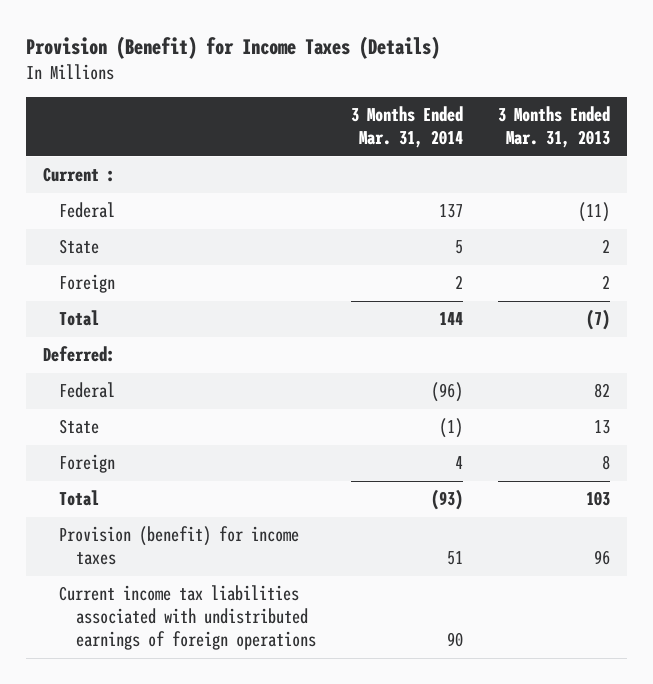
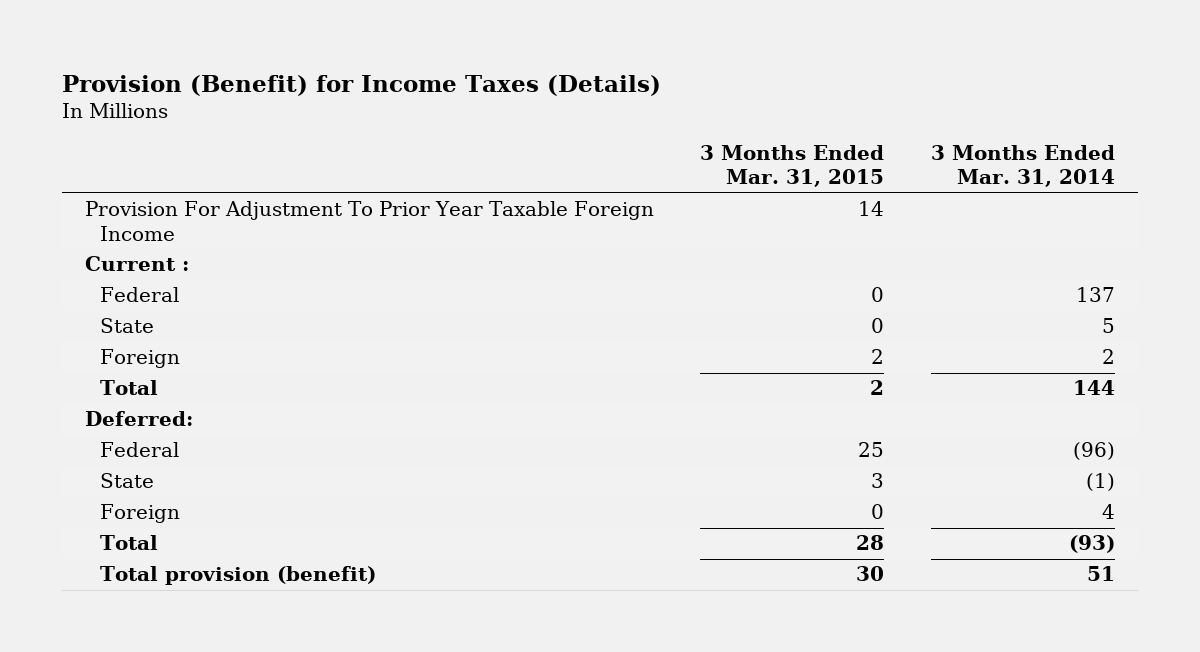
- | 3 Months Ended Mar. 31, 2014 | 3 Months Ended Mar. 31, 2013
+ | 3 Months Ended Mar. 31, 2015 | 3 Months Ended Mar. 31, 2014
+ Provision For Adjustment To Prior Year Taxable Foreign Income | 14 |
- Provision (benefit) for income taxes | 51 | 96
- Current income tax liabilities associated with undistributed earnings of foreign operations | 90 |
+ Total provision (benefit) | 30 | 51

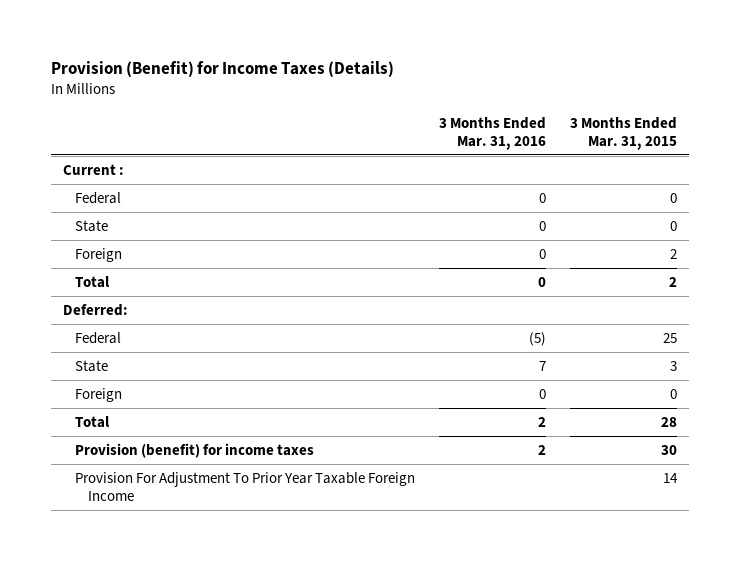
- | 3 Months Ended Mar. 31, 2015 | 3 Months Ended Mar. 31, 2014
+ | 3 Months Ended Mar. 31, 2016 | 3 Months Ended Mar. 31, 2015
- Total provision (benefit) | 30 | 51
+ Provision (benefit) for income taxes | 2 | 30
moved down: Provision For Adjustment To Prior Year Taxable Foreign Income | | 14

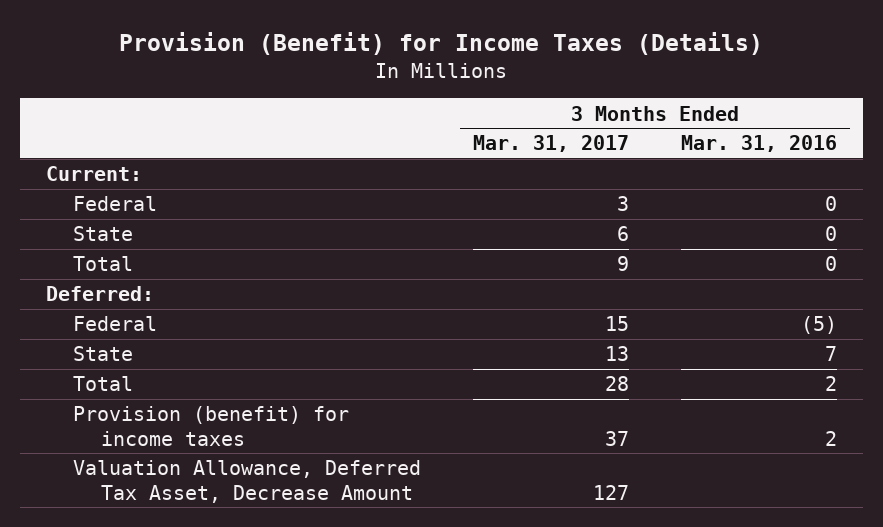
- | 3 Months Ended Mar. 31, 2016 | 3 Months Ended Mar. 31, 2015
+ | 3 Months Ended Mar. 31, 2017 | 3 Months Ended Mar. 31, 2016
- Current :
+ Current:
- Foreign | 0 | 2
- Foreign | 0 | 0
- Provision For Adjustment To Prior Year Taxable Foreign Income | | 14
+ Valuation Allowance, Deferred Tax Asset, Decrease Amount | 127 |

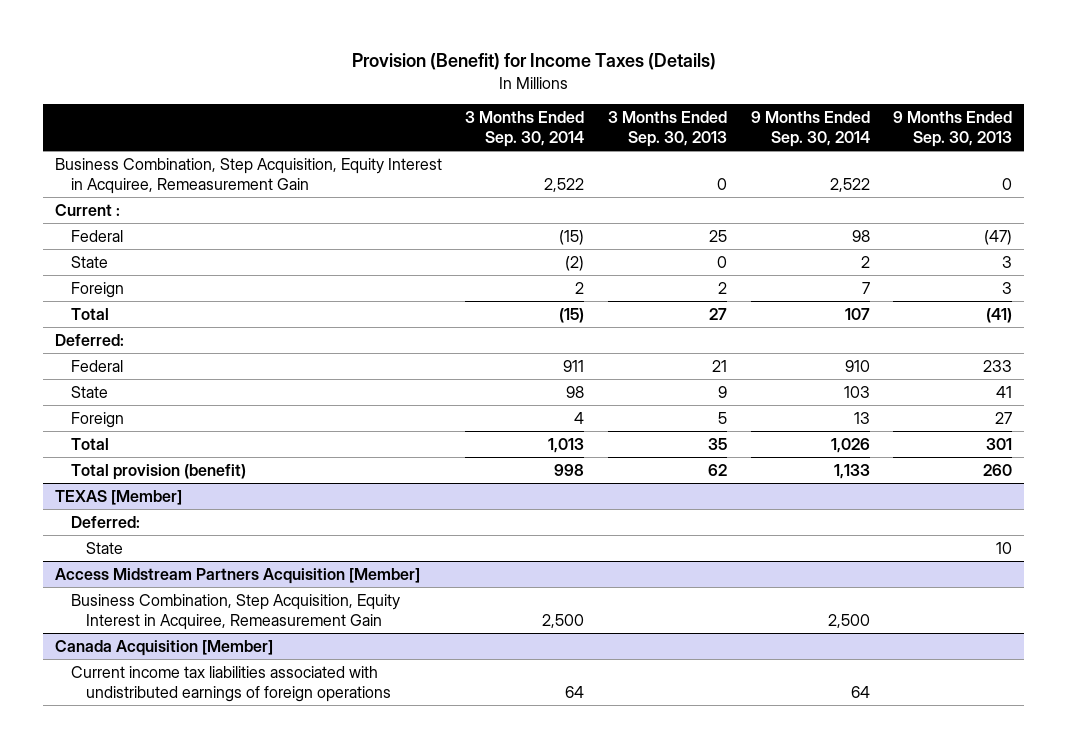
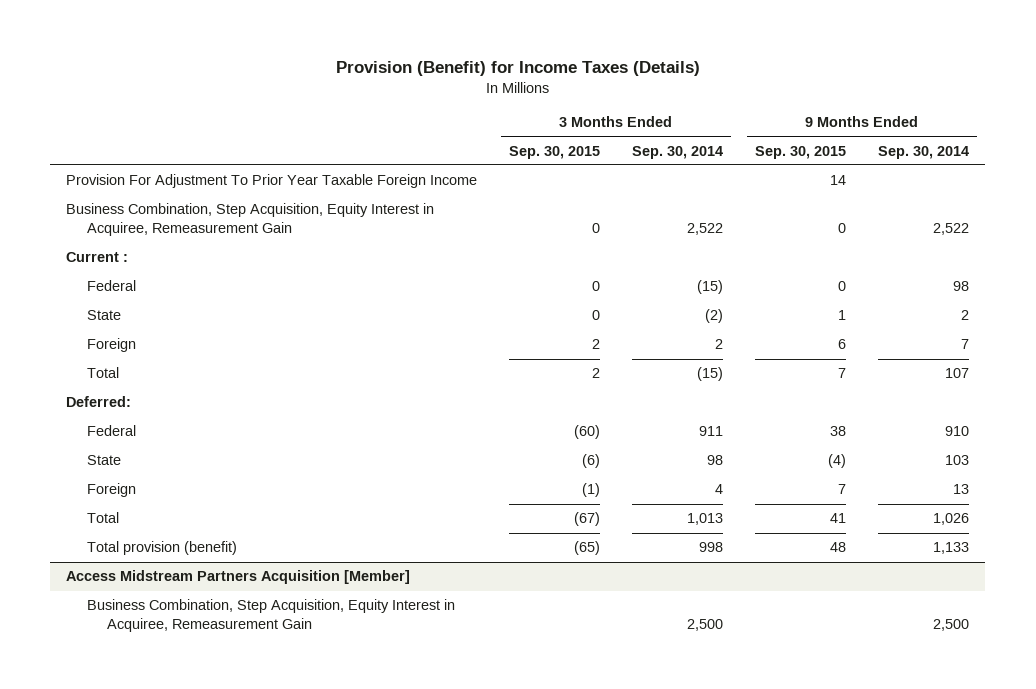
- | 3 Months Ended Sep. 30, 2014 | 3 Months Ended Sep. 30, 2013 | 9 Months Ended Sep. 30, 2014 | 9 Months Ended Sep. 30, 2013
+ | 3 Months Ended Sep. 30, 2015 | 3 Months Ended Sep. 30, 2014 | 9 Months Ended Sep. 30, 2015 | 9 Months Ended Sep. 30, 2014
+ Provision For Adjustment To Prior Year Taxable Foreign Income | | | 14 |
- TEXAS [Member]
- Deferred:
- State | | | | 10
- Canada Acquisition [Member]
- Current income tax liabilities associated with undistributed earnings of foreign operations | 64 | | 64 |

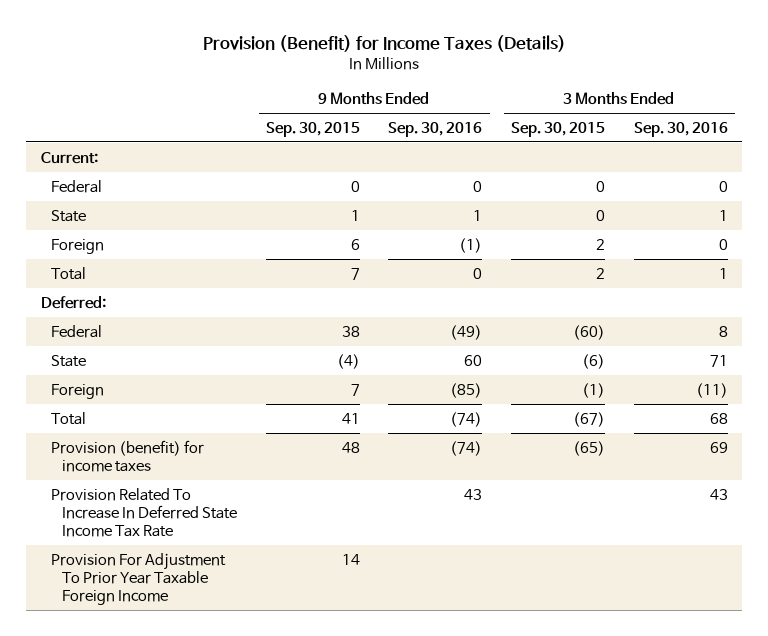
- | 3 Months Ended Sep. 30, 2015 | 3 Months Ended Sep. 30, 2014 | 9 Months Ended Sep. 30, 2015 | 9 Months Ended Sep. 30, 2014
+ | 9 Months Ended Sep. 30, 2015 | 9 Months Ended Sep. 30, 2016 | 3 Months Ended Sep. 30, 2015 | 3 Months Ended Sep. 30, 2016
- Business Combination, Step Acquisition, Equity Interest in Acquiree, Remeasurement Gain | 0 | 2,522 | 0 | 2,522
- Current :
+ Current:
- Total provision (benefit) | (65) | 998 | 48 | 1,133
- Access Midstream Partners Acquisition [Member]
- Business Combination, Step Acquisition, Equity Interest in Acquiree, Remeasurement Gain | | 2,500 | | 2,500
+ Provision (benefit) for income taxes | 48 | (74) | (65) | 69
+ Provision Related To Increase In Deferred State Income Tax Rate | | 43 | | 43
moved down: Provision For Adjustment To Prior Year Taxable Foreign Income | 14 | | |

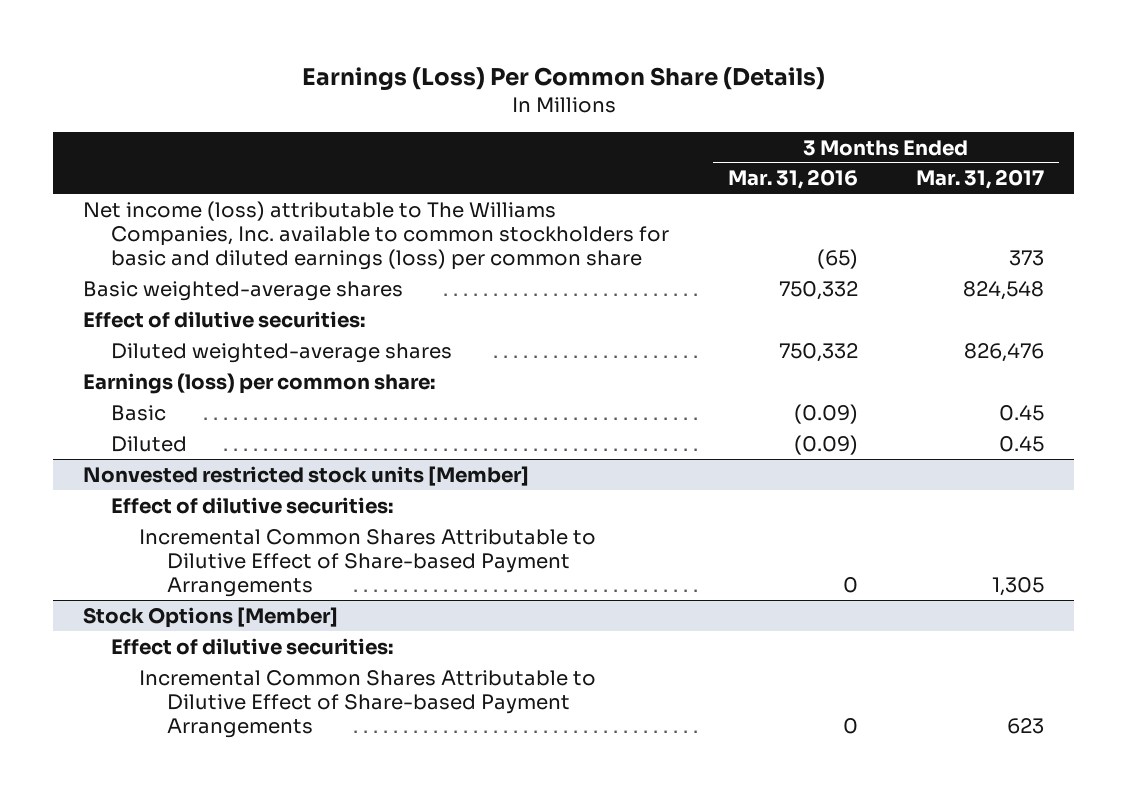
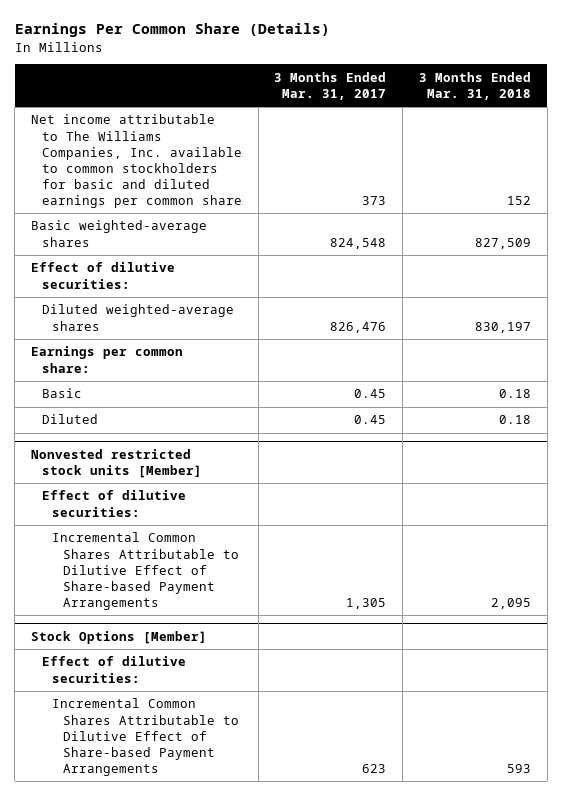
- Earnings (Loss) Per Common Share (Details)
+ Earnings Per Common Share (Details)
- | 3 Months Ended Mar. 31, 2016 | 3 Months Ended Mar. 31, 2017
+ | 3 Months Ended Mar. 31, 2017 | 3 Months Ended Mar. 31, 2018
- Net income (loss) attributable to The Williams Companies, Inc. available to common stockholders for basic and diluted earnings (loss) per common share | (65) | 373
+ Net income attributable to The Williams Companies, Inc. available to common stockholders for basic and diluted earnings per common share | 373 | 152
- Earnings (loss) per common share:
+ Earnings per common share:

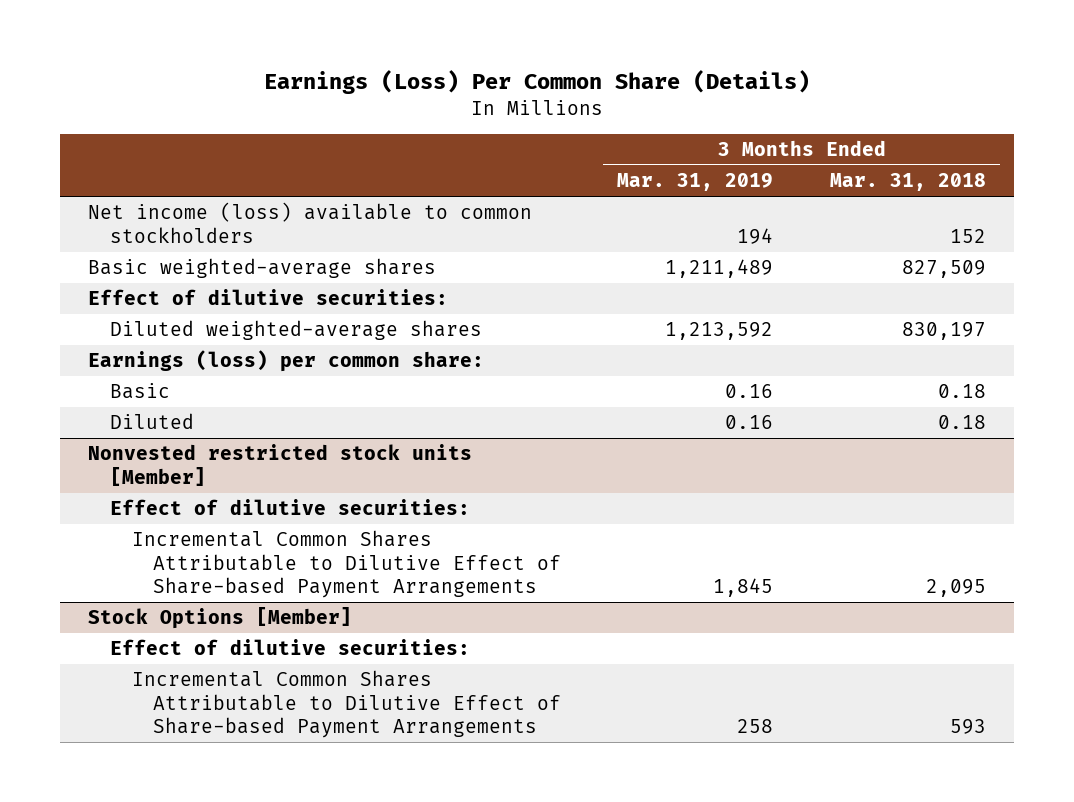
- Earnings Per Common Share (Details)
+ Earnings (Loss) Per Common Share (Details)
- | 3 Months Ended Mar. 31, 2017 | 3 Months Ended Mar. 31, 2018
+ | 3 Months Ended Mar. 31, 2019 | 3 Months Ended Mar. 31, 2018
- Net income attributable to The Williams Companies, Inc. available to common stockholders for basic and diluted earnings per common share | 373 | 152
+ Net income (loss) available to common stockholders | 194 | 152
- Earnings per common share:
+ Earnings (loss) per common share:

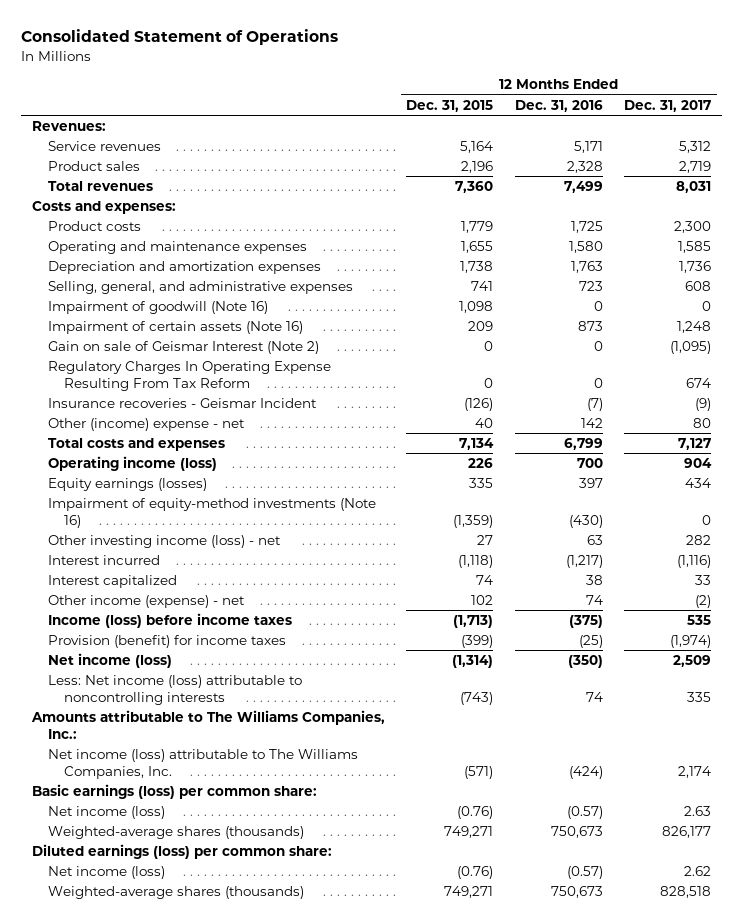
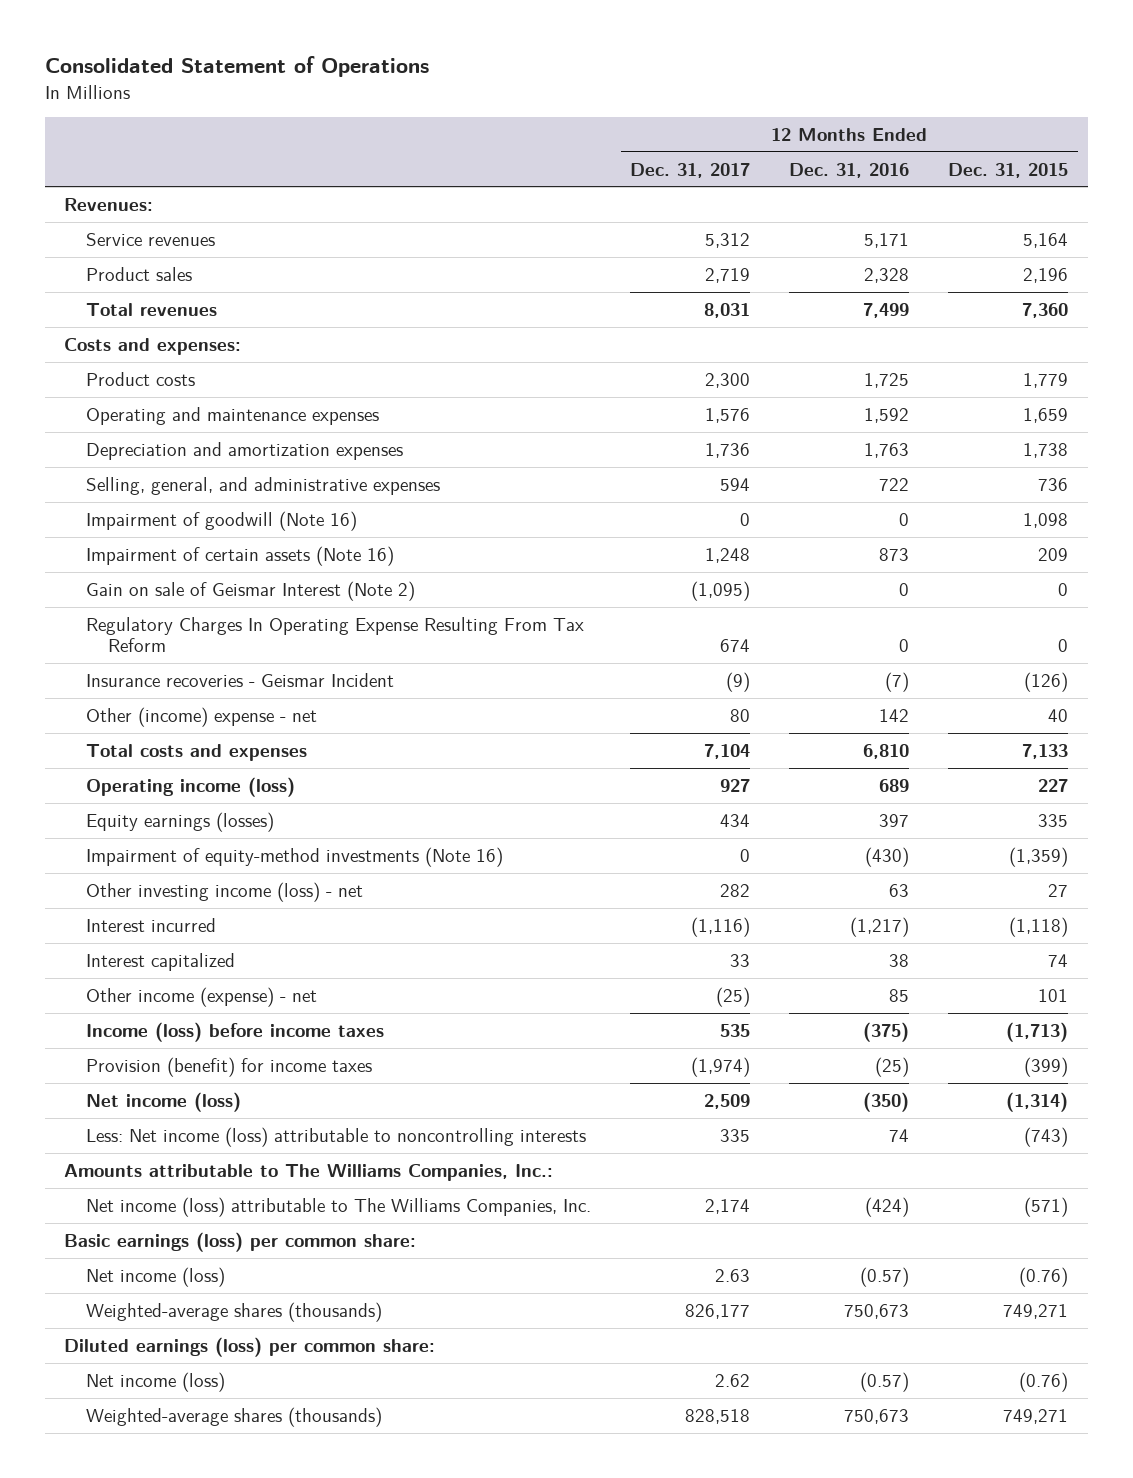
- | 12 Months Ended Dec. 31, 2015 | 12 Months Ended Dec. 31, 2016 | 12 Months Ended Dec. 31, 2017
+ | 12 Months Ended Dec. 31, 2017 | 12 Months Ended Dec. 31, 2016 | 12 Months Ended Dec. 31, 2015
- Operating and maintenance expenses | 1,655 | 1,580 | 1,585
+ Operating and maintenance expenses | 1,576 | 1,592 | 1,659
- Selling, general, and administrative expenses | 741 | 723 | 608
+ Selling, general, and administrative expenses | 594 | 722 | 736
- Total costs and expenses | 7,134 | 6,799 | 7,127
- Operating income (loss) | 226 | 700 | 904
+ Total costs and expenses | 7,104 | 6,810 | 7,133
+ Operating income (loss) | 927 | 689 | 227
- Other income (expense) - net | 102 | 74 | (2)
+ Other income (expense) - net | (25) | 85 | 101

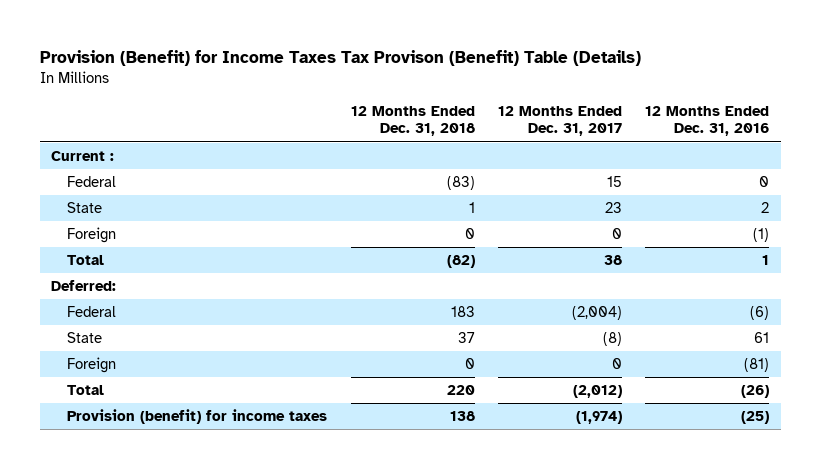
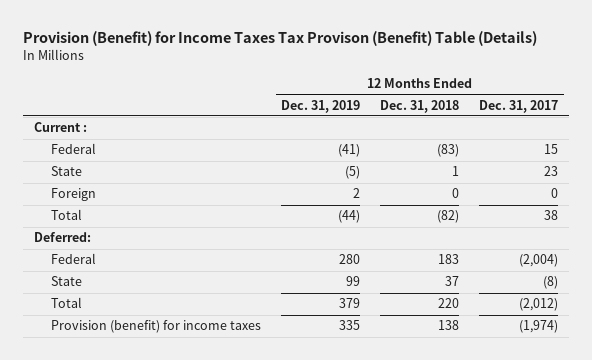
- | 12 Months Ended Dec. 31, 2018 | 12 Months Ended Dec. 31, 2017 | 12 Months Ended Dec. 31, 2016
+ | 12 Months Ended Dec. 31, 2019 | 12 Months Ended Dec. 31, 2018 | 12 Months Ended Dec. 31, 2017
- Foreign | 0 | 0 | (81)

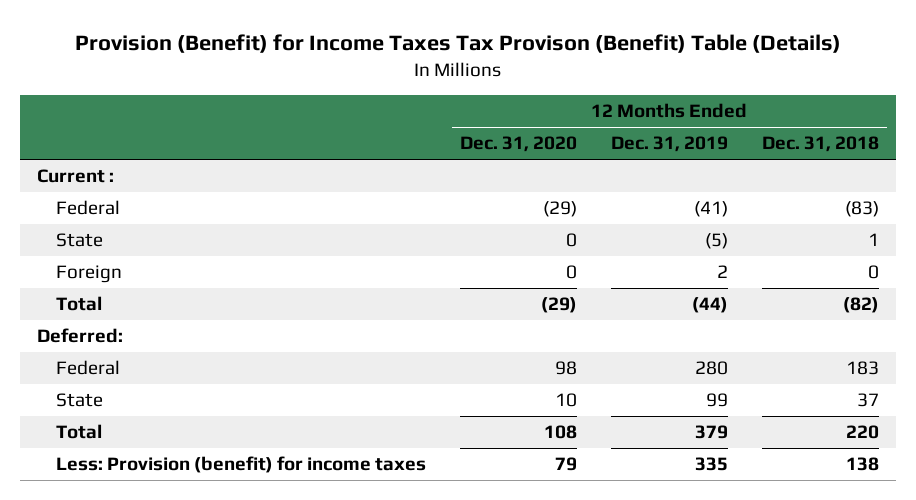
- | 12 Months Ended Dec. 31, 2019 | 12 Months Ended Dec. 31, 2018 | 12 Months Ended Dec. 31, 2017
+ | 12 Months Ended Dec. 31, 2020 | 12 Months Ended Dec. 31, 2019 | 12 Months Ended Dec. 31, 2018
- Provision (benefit) for income taxes | 335 | 138 | (1,974)
+ Less: Provision (benefit) for income taxes | 79 | 335 | 138

